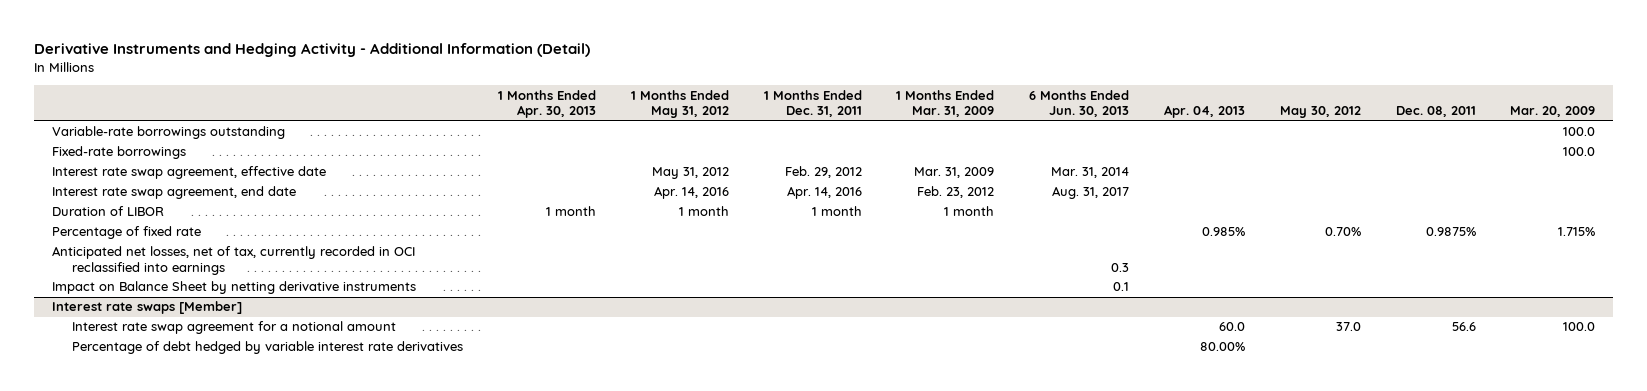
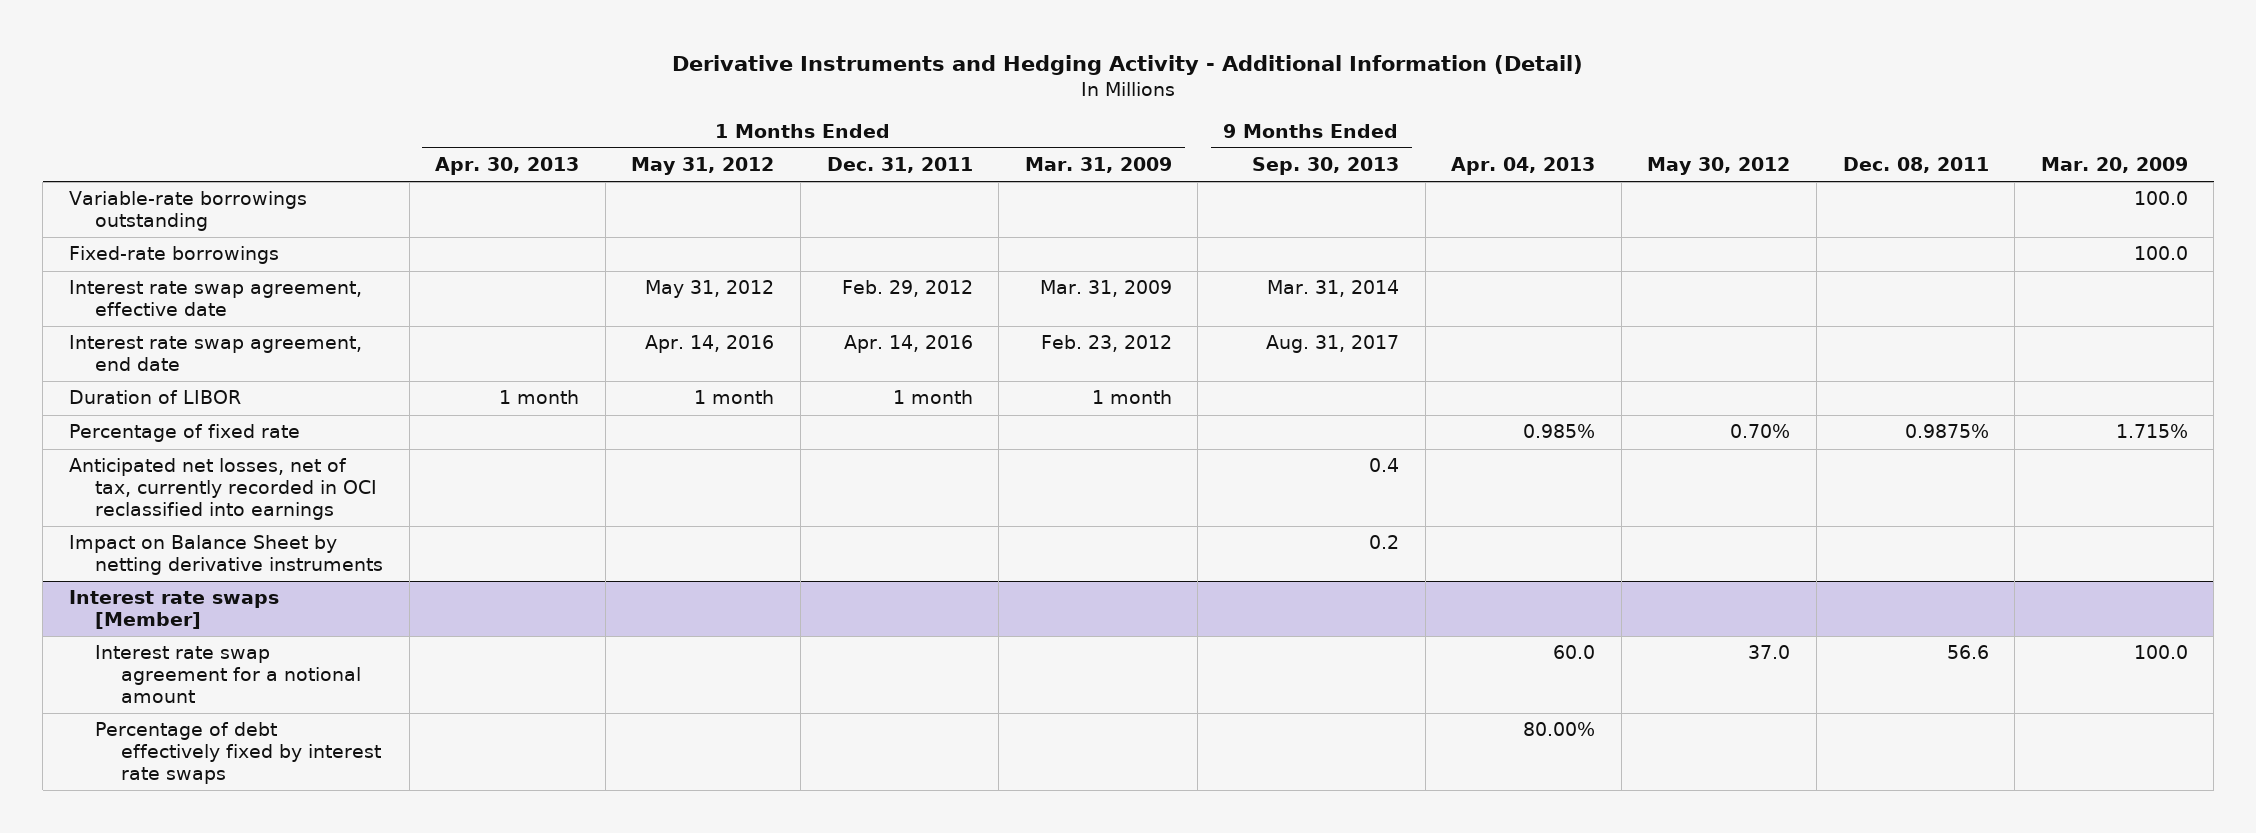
- | 1 Months Ended Apr. 30, 2013 | 1 Months Ended May 31, 2012 | 1 Months Ended Dec. 31, 2011 | 1 Months Ended Mar. 31, 2009 | 6 Months Ended Jun. 30, 2013 | Apr. 04, 2013 | May 30, 2012 | Dec. 08, 2011 | Mar. 20, 2009
+ | 1 Months Ended Apr. 30, 2013 | 1 Months Ended May 31, 2012 | 1 Months Ended Dec. 31, 2011 | 1 Months Ended Mar. 31, 2009 | 9 Months Ended Sep. 30, 2013 | Apr. 04, 2013 | May 30, 2012 | Dec. 08, 2011 | Mar. 20, 2009
@ Interest rate swaps [Member]
- Percentage of debt hedged by variable interest rate derivatives | | | | | | 80.00% | | |
+ Percentage of debt effectively fixed by interest rate swaps | | | | | | 80.00% | | |

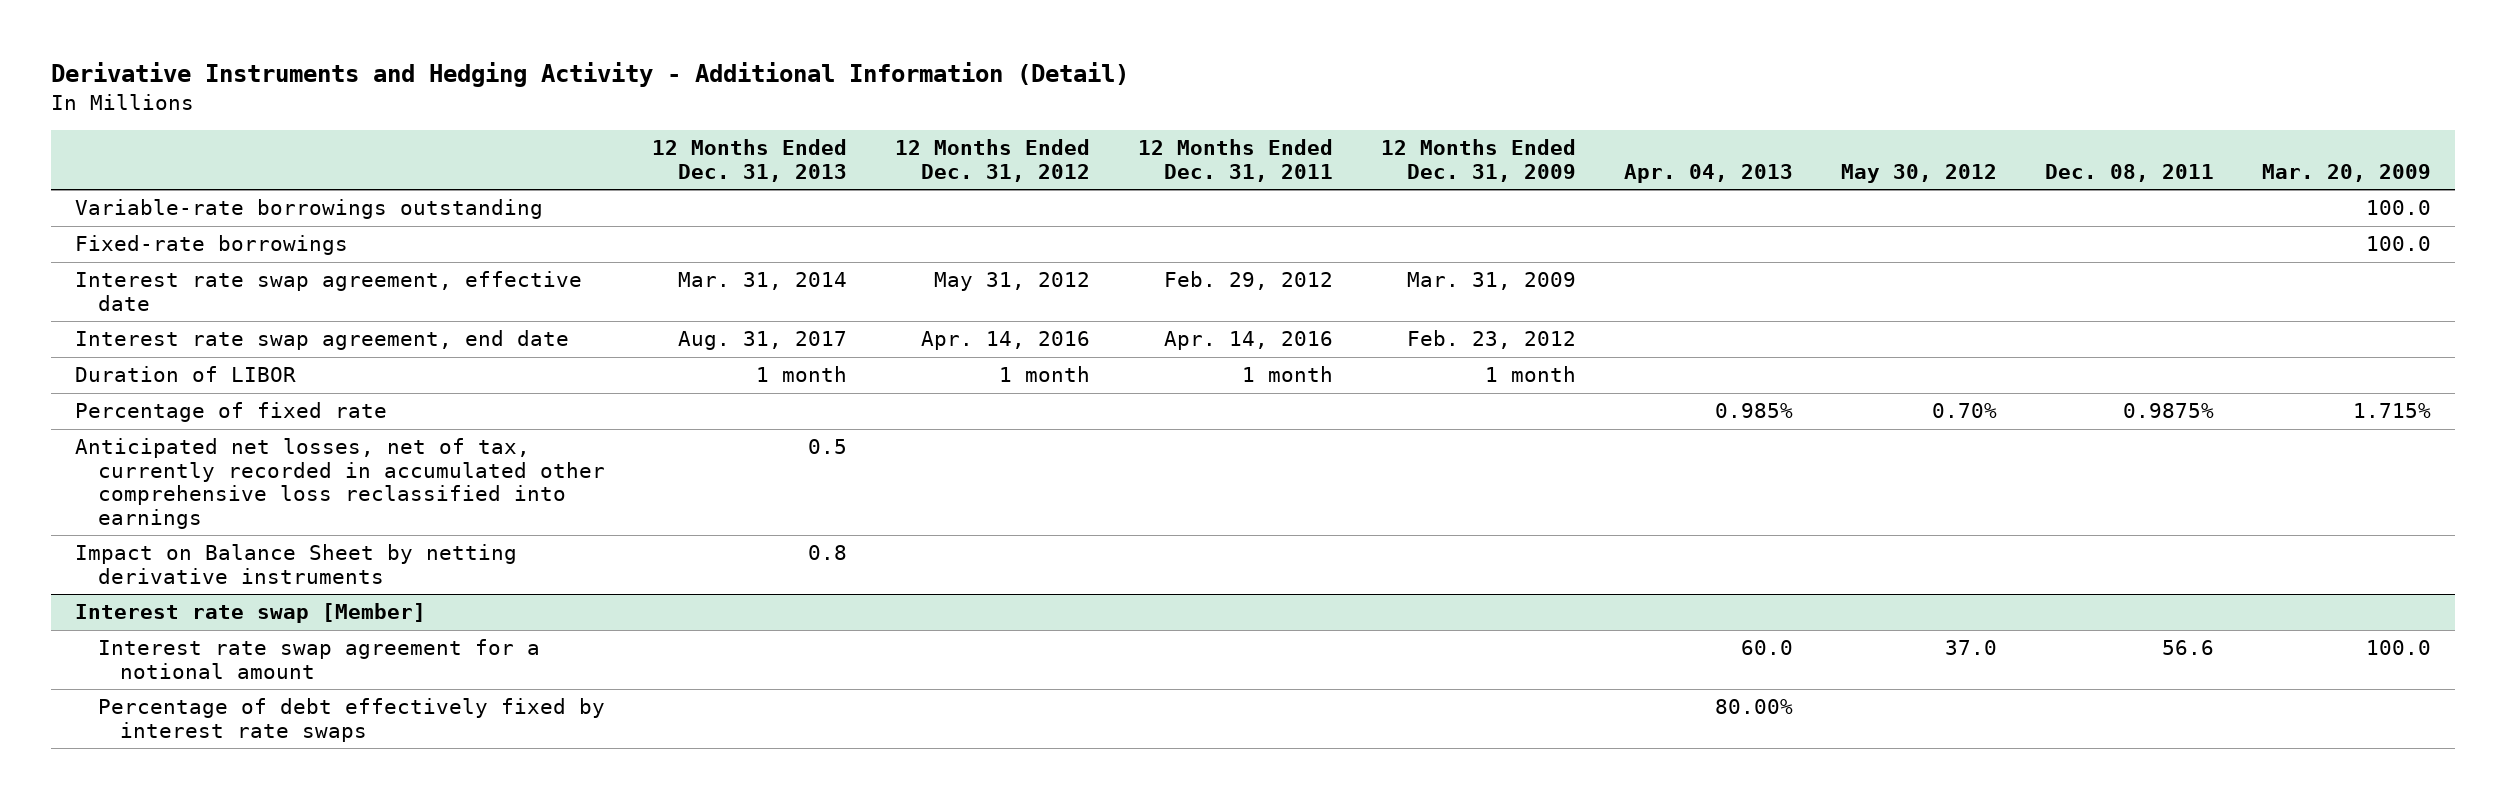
- | 1 Months Ended Apr. 30, 2013 | 1 Months Ended May 31, 2012 | 1 Months Ended Dec. 31, 2011 | 1 Months Ended Mar. 31, 2009 | 9 Months Ended Sep. 30, 2013 | Apr. 04, 2013 | May 30, 2012 | Dec. 08, 2011 | Mar. 20, 2009
+ | 12 Months Ended Dec. 31, 2013 | 12 Months Ended Dec. 31, 2012 | 12 Months Ended Dec. 31, 2011 | 12 Months Ended Dec. 31, 2009 | Apr. 04, 2013 | May 30, 2012 | Dec. 08, 2011 | Mar. 20, 2009
- Anticipated net losses, net of tax, currently recorded in OCI reclassified into earnings | | | | | 0.4 | | | |
+ Anticipated net losses, net of tax, currently recorded in accumulated other comprehensive loss reclassified into earnings | 0.5 | | | | | | |
- Interest rate swaps [Member]
+ Interest rate swap [Member]

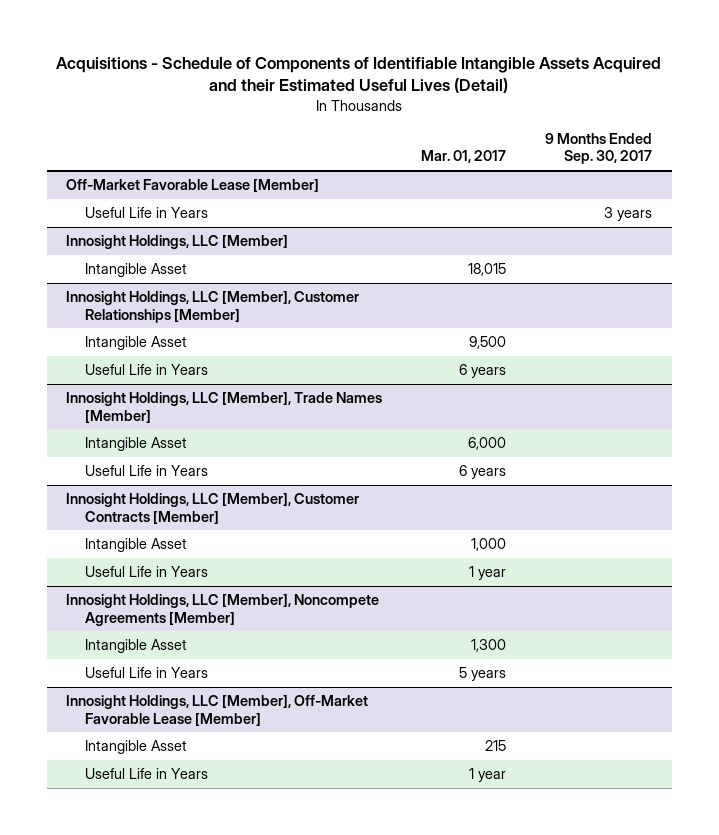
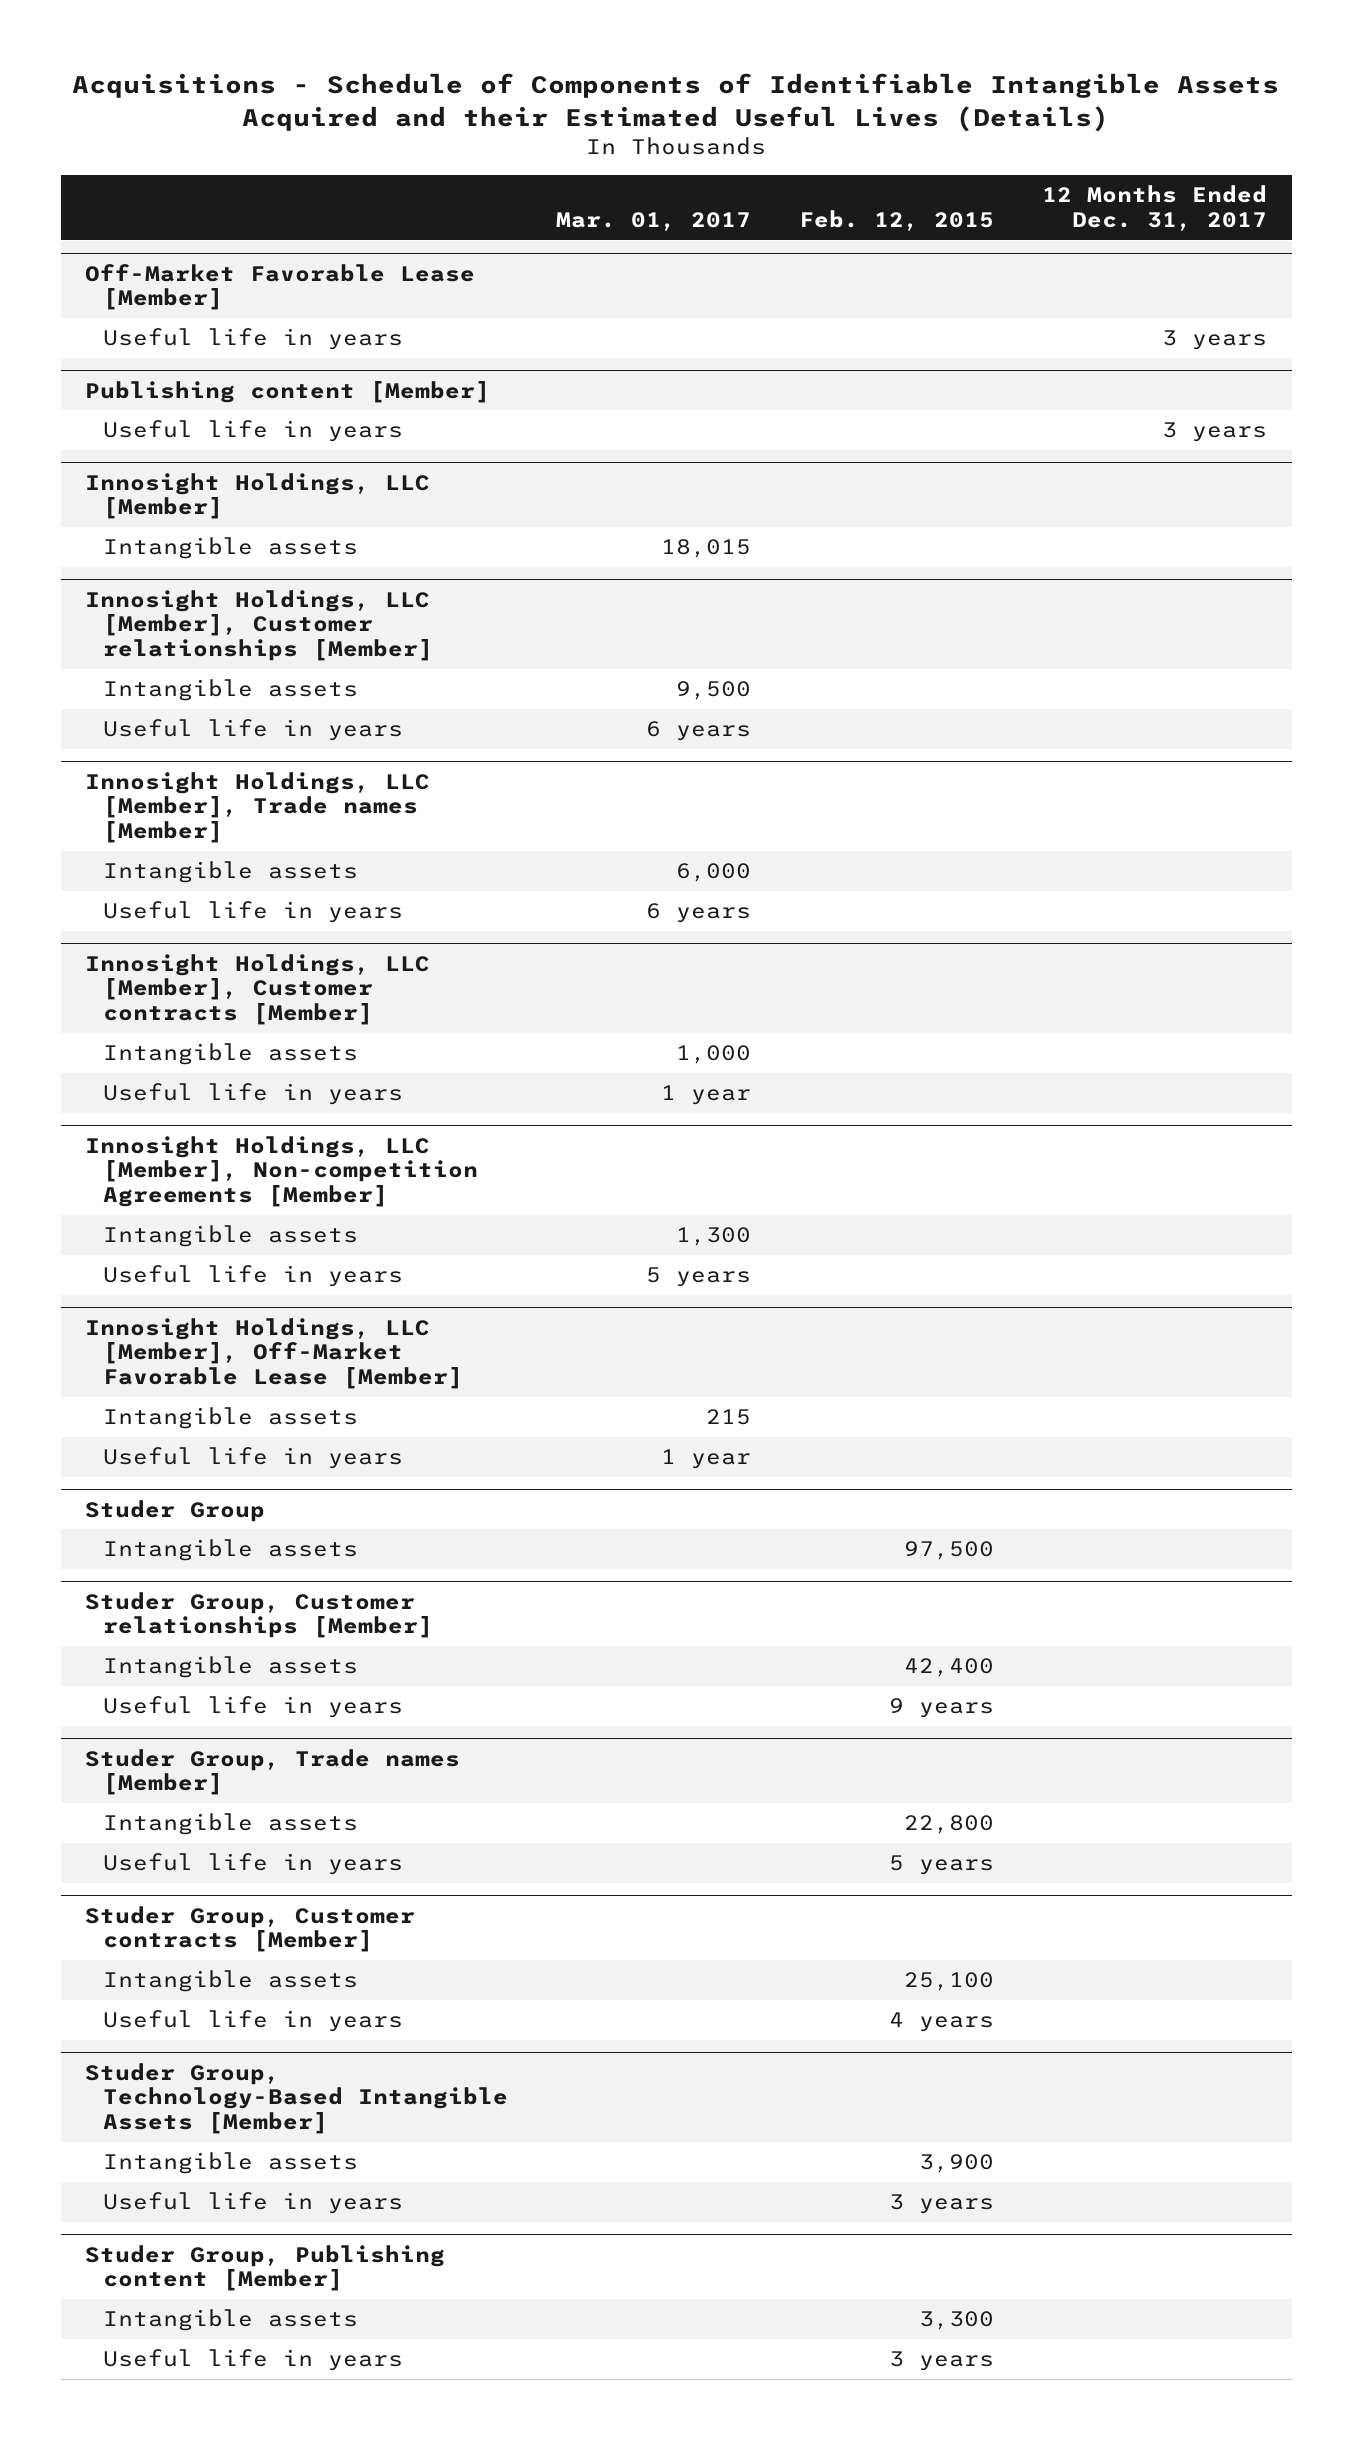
- Acquisitions - Schedule of Components of Identifiable Intangible Assets Acquired and their Estimated Useful Lives (Detail)
+ Acquisitions - Schedule of Components of Identifiable Intangible Assets Acquired and their Estimated Useful Lives (Details)
- | Mar. 01, 2017 | 9 Months Ended Sep. 30, 2017
+ | Mar. 01, 2017 | Feb. 12, 2015 | 12 Months Ended Dec. 31, 2017
@ Off-Market Favorable Lease [Member]
- Useful Life in Years | | 3 years
+ Useful life in years | | | 3 years
+ Publishing content [Member]
+ Useful life in years | | | 3 years
@ Innosight Holdings, LLC [Member]
- Intangible Asset | 18,015 |
- Innosight Holdings, LLC [Member], Customer Relationships [Member]
- Intangible Asset | 9,500 |
- Useful Life in Years | 6 years |
- Innosight Holdings, LLC [Member], Trade Names [Member]
- Intangible Asset | 6,000 |
- Useful Life in Years | 6 years |
- Innosight Holdings, LLC [Member], Customer Contracts [Member]
- Intangible Asset | 1,000 |
- Useful Life in Years | 1 year |
- Innosight Holdings, LLC [Member], Noncompete Agreements [Member]
- Intangible Asset | 1,300 |
- Useful Life in Years | 5 years |
@ Innosight Holdings, LLC [Member]
+ Intangible assets | 18,015 | |
+ Innosight Holdings, LLC [Member], Customer relationships [Member]
+ Intangible assets | 9,500 | |
+ Useful life in years | 6 years | |
+ Innosight Holdings, LLC [Member], Trade names [Member]
+ Intangible assets | 6,000 | |
+ Useful life in years | 6 years | |
+ Innosight Holdings, LLC [Member], Customer contracts [Member]
+ Intangible assets | 1,000 | |
+ Useful life in years | 1 year | |
+ Innosight Holdings, LLC [Member], Non-competition Agreements [Member]
+ Intangible assets | 1,300 | |
+ Useful life in years | 5 years | |
@ Innosight Holdings, LLC [Member], Off-Market Favorable Lease [Member]
- Intangible Asset | 215 |
- Useful Life in Years | 1 year |
+ Intangible assets | 215 | |
+ Useful life in years | 1 year | |
+ Studer Group
+ Intangible assets | | 97,500 |
+ Studer Group, Customer relationships [Member]
+ Intangible assets | | 42,400 |
+ Useful life in years | | 9 years |
+ Studer Group, Trade names [Member]
+ Intangible assets | | 22,800 |
+ Useful life in years | | 5 years |
+ Studer Group, Customer contracts [Member]
+ Intangible assets | | 25,100 |
+ Useful life in years | | 4 years |
+ Studer Group, Technology-Based Intangible Assets [Member]
+ Intangible assets | | 3,900 |
+ Useful life in years | | 3 years |
+ Studer Group, Publishing content [Member]
+ Intangible assets | | 3,300 |
+ Useful life in years | | 3 years |

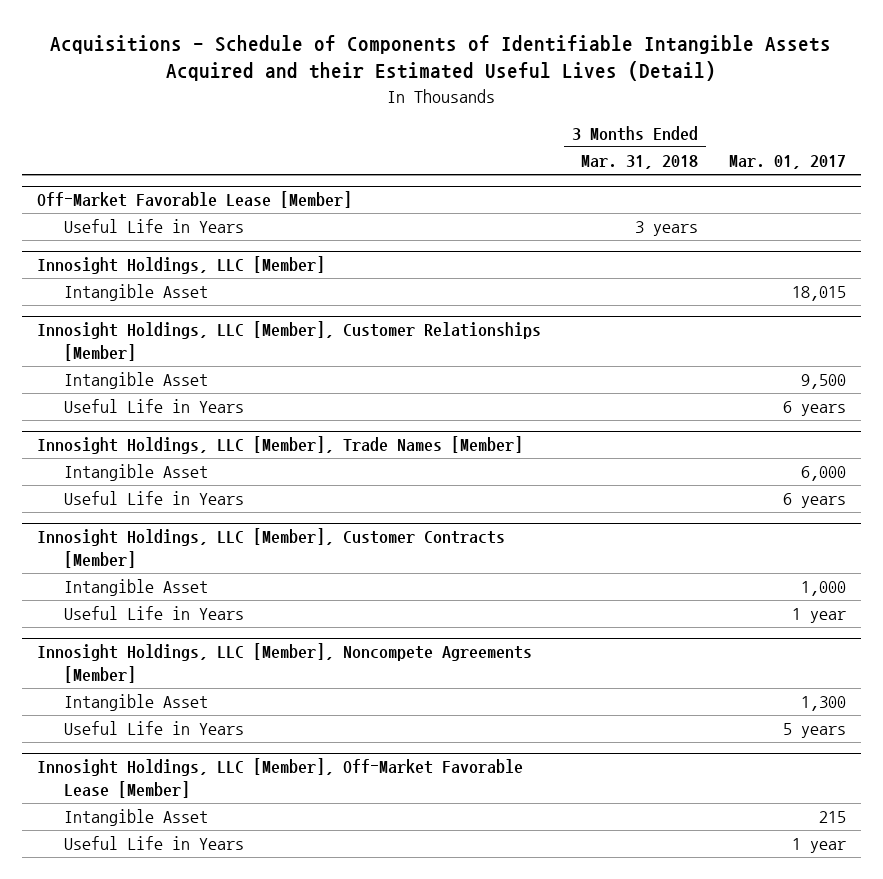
- Acquisitions - Schedule of Components of Identifiable Intangible Assets Acquired and their Estimated Useful Lives (Details)
+ Acquisitions - Schedule of Components of Identifiable Intangible Assets Acquired and their Estimated Useful Lives (Detail)
- | Mar. 01, 2017 | Feb. 12, 2015 | 12 Months Ended Dec. 31, 2017
+ | 3 Months Ended Mar. 31, 2018 | Mar. 01, 2017
@ Off-Market Favorable Lease [Member]
- Useful life in years | | | 3 years
- Publishing content [Member]
- Useful life in years | | | 3 years
@ Off-Market Favorable Lease [Member]
+ Useful Life in Years | 3 years |
@ Innosight Holdings, LLC [Member]
- Intangible assets | 18,015 | |
- Innosight Holdings, LLC [Member], Customer relationships [Member]
- Intangible assets | 9,500 | |
- Useful life in years | 6 years | |
- Innosight Holdings, LLC [Member], Trade names [Member]
- Intangible assets | 6,000 | |
- Useful life in years | 6 years | |
- Innosight Holdings, LLC [Member], Customer contracts [Member]
- Intangible assets | 1,000 | |
- Useful life in years | 1 year | |
- Innosight Holdings, LLC [Member], Non-competition Agreements [Member]
- Intangible assets | 1,300 | |
- Useful life in years | 5 years | |
@ Innosight Holdings, LLC [Member]
+ Intangible Asset | | 18,015
+ Innosight Holdings, LLC [Member], Customer Relationships [Member]
+ Intangible Asset | | 9,500
+ Useful Life in Years | | 6 years
+ Innosight Holdings, LLC [Member], Trade Names [Member]
+ Intangible Asset | | 6,000
+ Useful Life in Years | | 6 years
+ Innosight Holdings, LLC [Member], Customer Contracts [Member]
+ Intangible Asset | | 1,000
+ Useful Life in Years | | 1 year
+ Innosight Holdings, LLC [Member], Noncompete Agreements [Member]
+ Intangible Asset | | 1,300
+ Useful Life in Years | | 5 years
@ Innosight Holdings, LLC [Member], Off-Market Favorable Lease [Member]
- Intangible assets | 215 | |
- Useful life in years | 1 year | |
- Studer Group
- Intangible assets | | 97,500 |
- Studer Group, Customer relationships [Member]
- Intangible assets | | 42,400 |
- Useful life in years | | 9 years |
- Studer Group, Trade names [Member]
- Intangible assets | | 22,800 |
- Useful life in years | | 5 years |
- Studer Group, Customer contracts [Member]
- Intangible assets | | 25,100 |
- Useful life in years | | 4 years |
- Studer Group, Technology-Based Intangible Assets [Member]
- Intangible assets | | 3,900 |
- Useful life in years | | 3 years |
- Studer Group, Publishing content [Member]
- Intangible assets | | 3,300 |
- Useful life in years | | 3 years |
@ Innosight Holdings, LLC [Member], Off-Market Favorable Lease [Member]
+ Intangible Asset | | 215
+ Useful Life in Years | | 1 year

